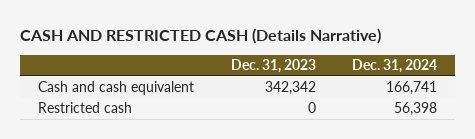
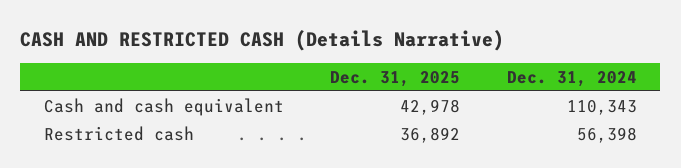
- | Dec. 31, 2023 | Dec. 31, 2024
+ | Dec. 31, 2025 | Dec. 31, 2024
- Cash and cash equivalent | 342,342 | 166,741
+ Cash and cash equivalent | 42,978 | 110,343

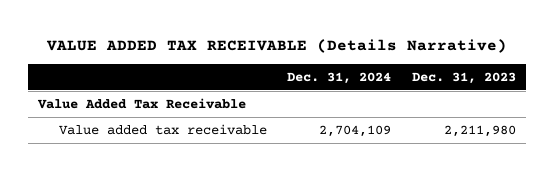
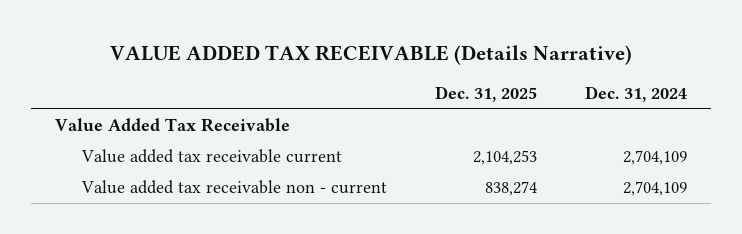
- | Dec. 31, 2024 | Dec. 31, 2023
+ | Dec. 31, 2025 | Dec. 31, 2024
- Value added tax receivable | 2,704,109 | 2,211,980
+ Value added tax receivable current | 2,104,253 | 2,704,109
+ Value added tax receivable non - current | 838,274 | 2,704,109

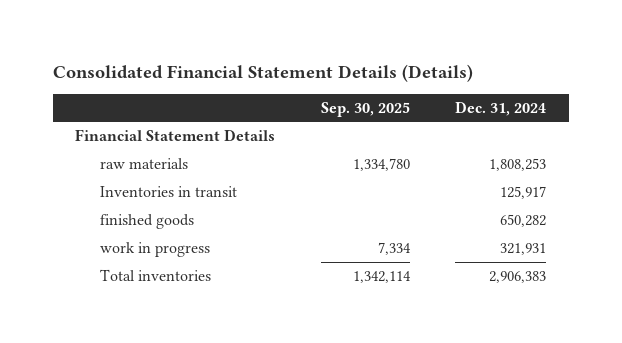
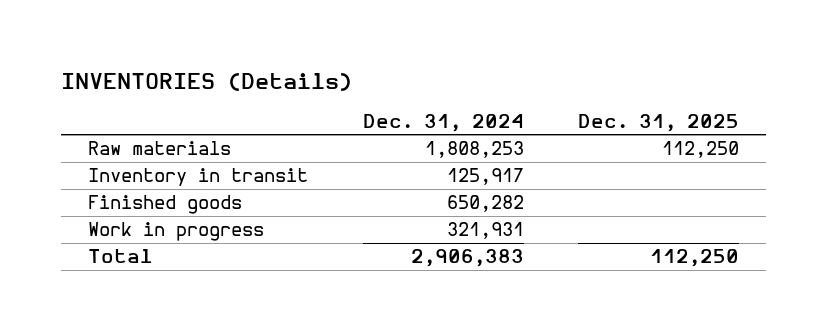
- Consolidated Financial Statement Details (Details)
+ INVENTORIES (Details)
- | Sep. 30, 2025 | Dec. 31, 2024
+ | Dec. 31, 2024 | Dec. 31, 2025
- Financial Statement Details
- raw materials | 1,334,780 | 1,808,253
- Inventories in transit | | 125,917
- finished goods | | 650,282
- work in progress | 7,334 | 321,931
- Total inventories | 1,342,114 | 2,906,383
+ Raw materials | 1,808,253 | 112,250
+ Inventory in transit | 125,917 |
+ Finished goods | 650,282 |
+ Work in progress | 321,931 |
+ Total | 2,906,383 | 112,250

